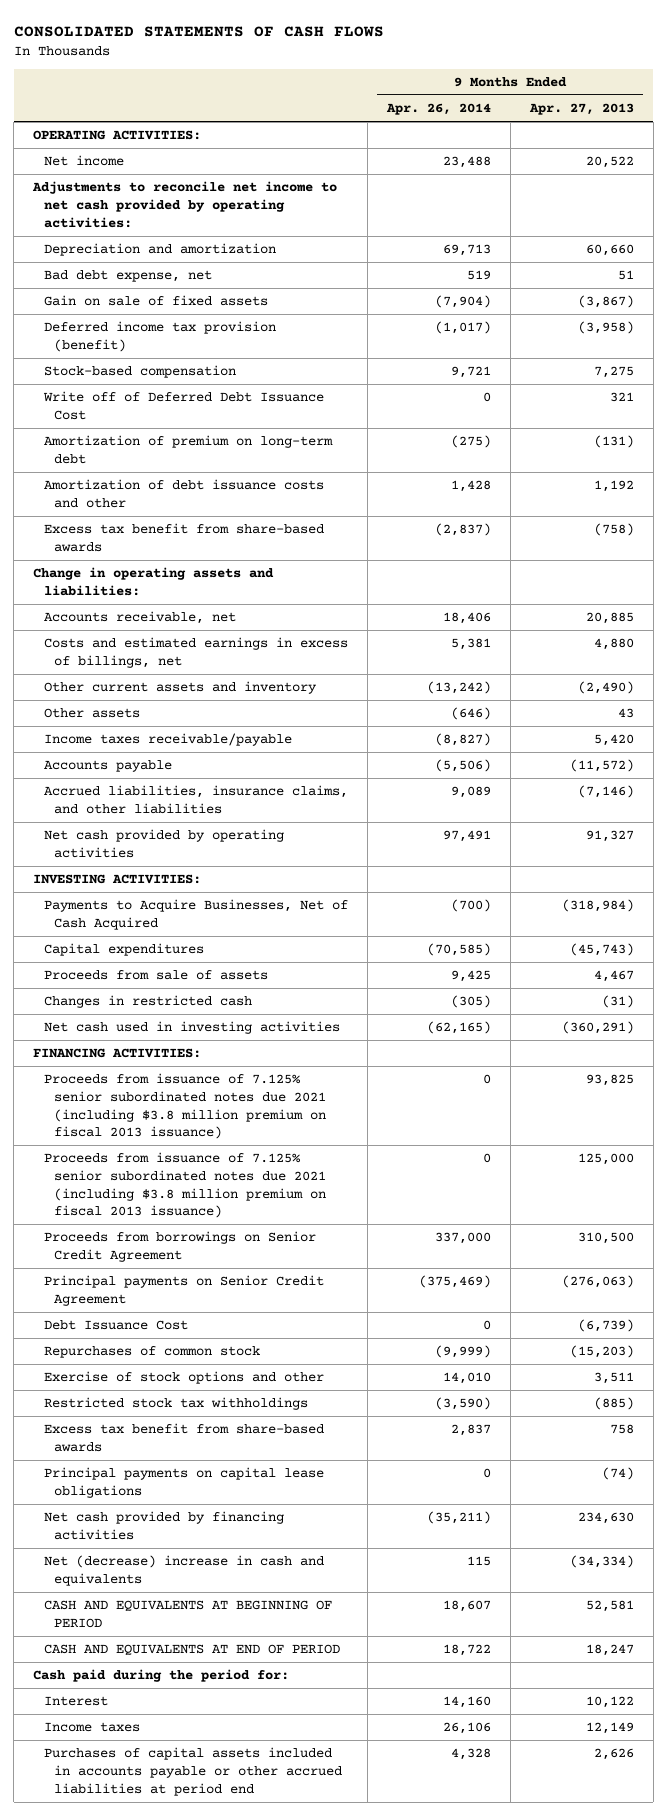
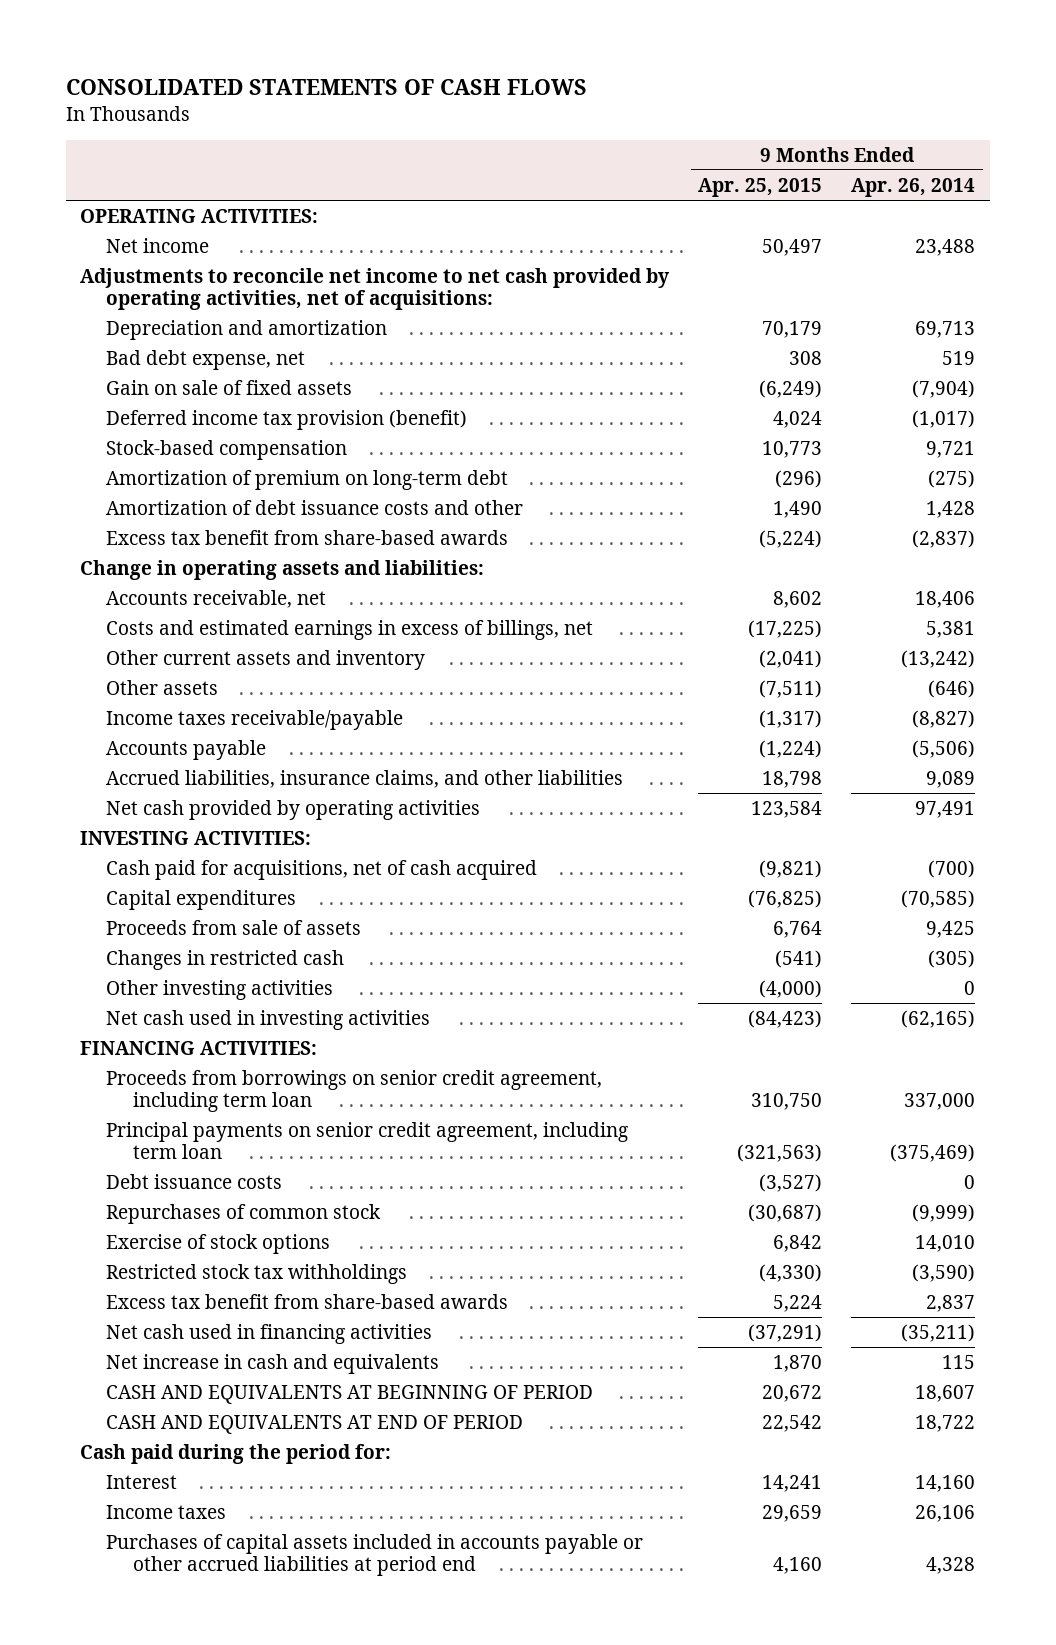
- | 9 Months Ended Apr. 26, 2014 | 9 Months Ended Apr. 27, 2013
+ | 9 Months Ended Apr. 25, 2015 | 9 Months Ended Apr. 26, 2014
- Adjustments to reconcile net income to net cash provided by operating activities:
+ Adjustments to reconcile net income to net cash provided by operating activities, net of acquisitions:
- Write off of Deferred Debt Issuance Cost | 0 | 321
- Payments to Acquire Businesses, Net of Cash Acquired | (700) | (318,984)
+ Cash paid for acquisitions, net of cash acquired | (9,821) | (700)
+ Other investing activities | (4,000) | 0
- Proceeds from issuance of 7.125% senior subordinated notes due 2021 (including $3.8 million premium on fiscal 2013 issuance) | 0 | 93,825
- Proceeds from issuance of 7.125% senior subordinated notes due 2021 (including $3.8 million premium on fiscal 2013 issuance) | 0 | 125,000
- Proceeds from borrowings on Senior Credit Agreement | 337,000 | 310,500
- Principal payments on Senior Credit Agreement | (375,469) | (276,063)
- Debt Issuance Cost | 0 | (6,739)
+ Proceeds from borrowings on senior credit agreement, including term loan | 310,750 | 337,000
+ Principal payments on senior credit agreement, including term loan | (321,563) | (375,469)
+ Debt issuance costs | (3,527) | 0
- Exercise of stock options and other | 14,010 | 3,511
+ Exercise of stock options | 6,842 | 14,010
- Principal payments on capital lease obligations | 0 | (74)
- Net cash provided by financing activities | (35,211) | 234,630
- Net (decrease) increase in cash and equivalents | 115 | (34,334)
+ Net cash used in financing activities | (37,291) | (35,211)
+ Net increase in cash and equivalents | 1,870 | 115

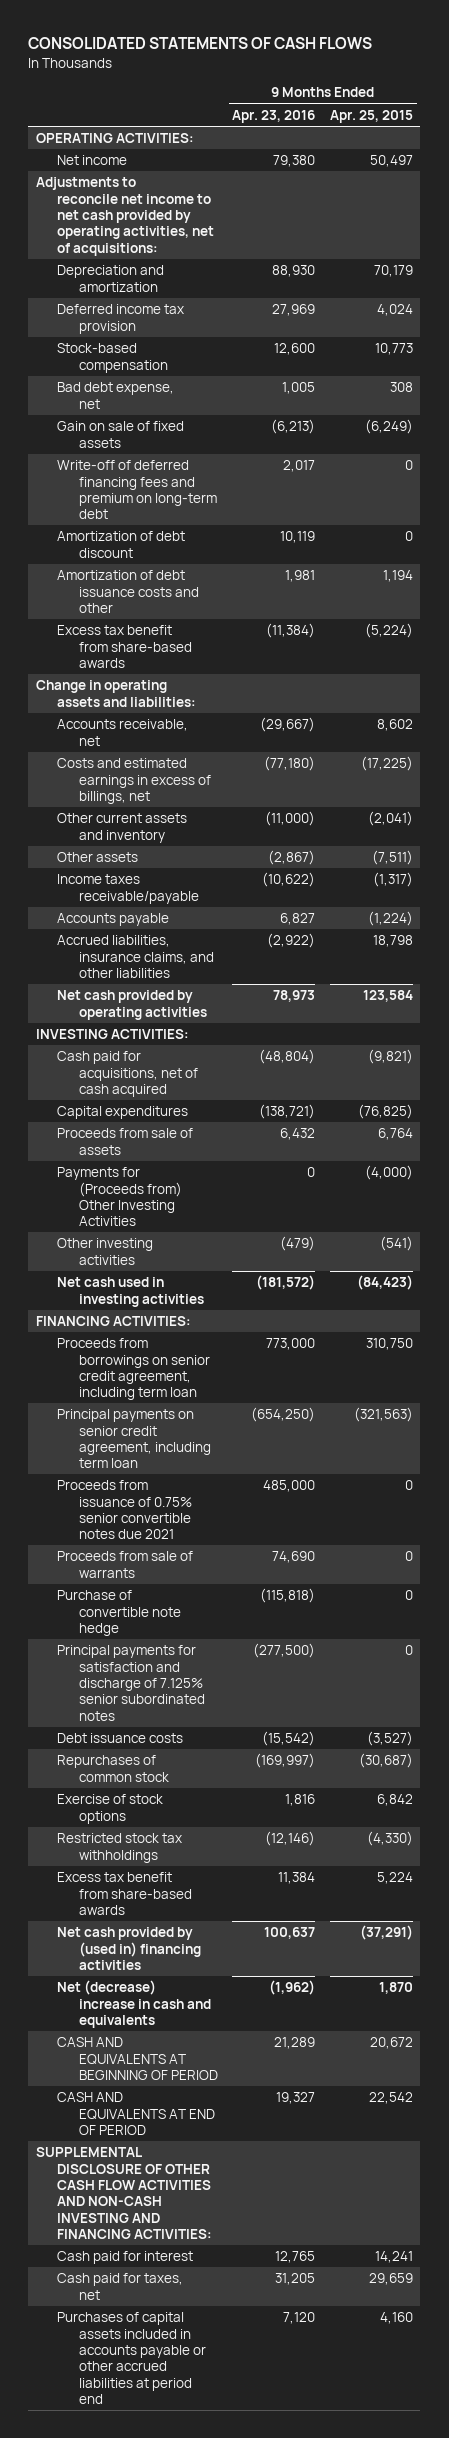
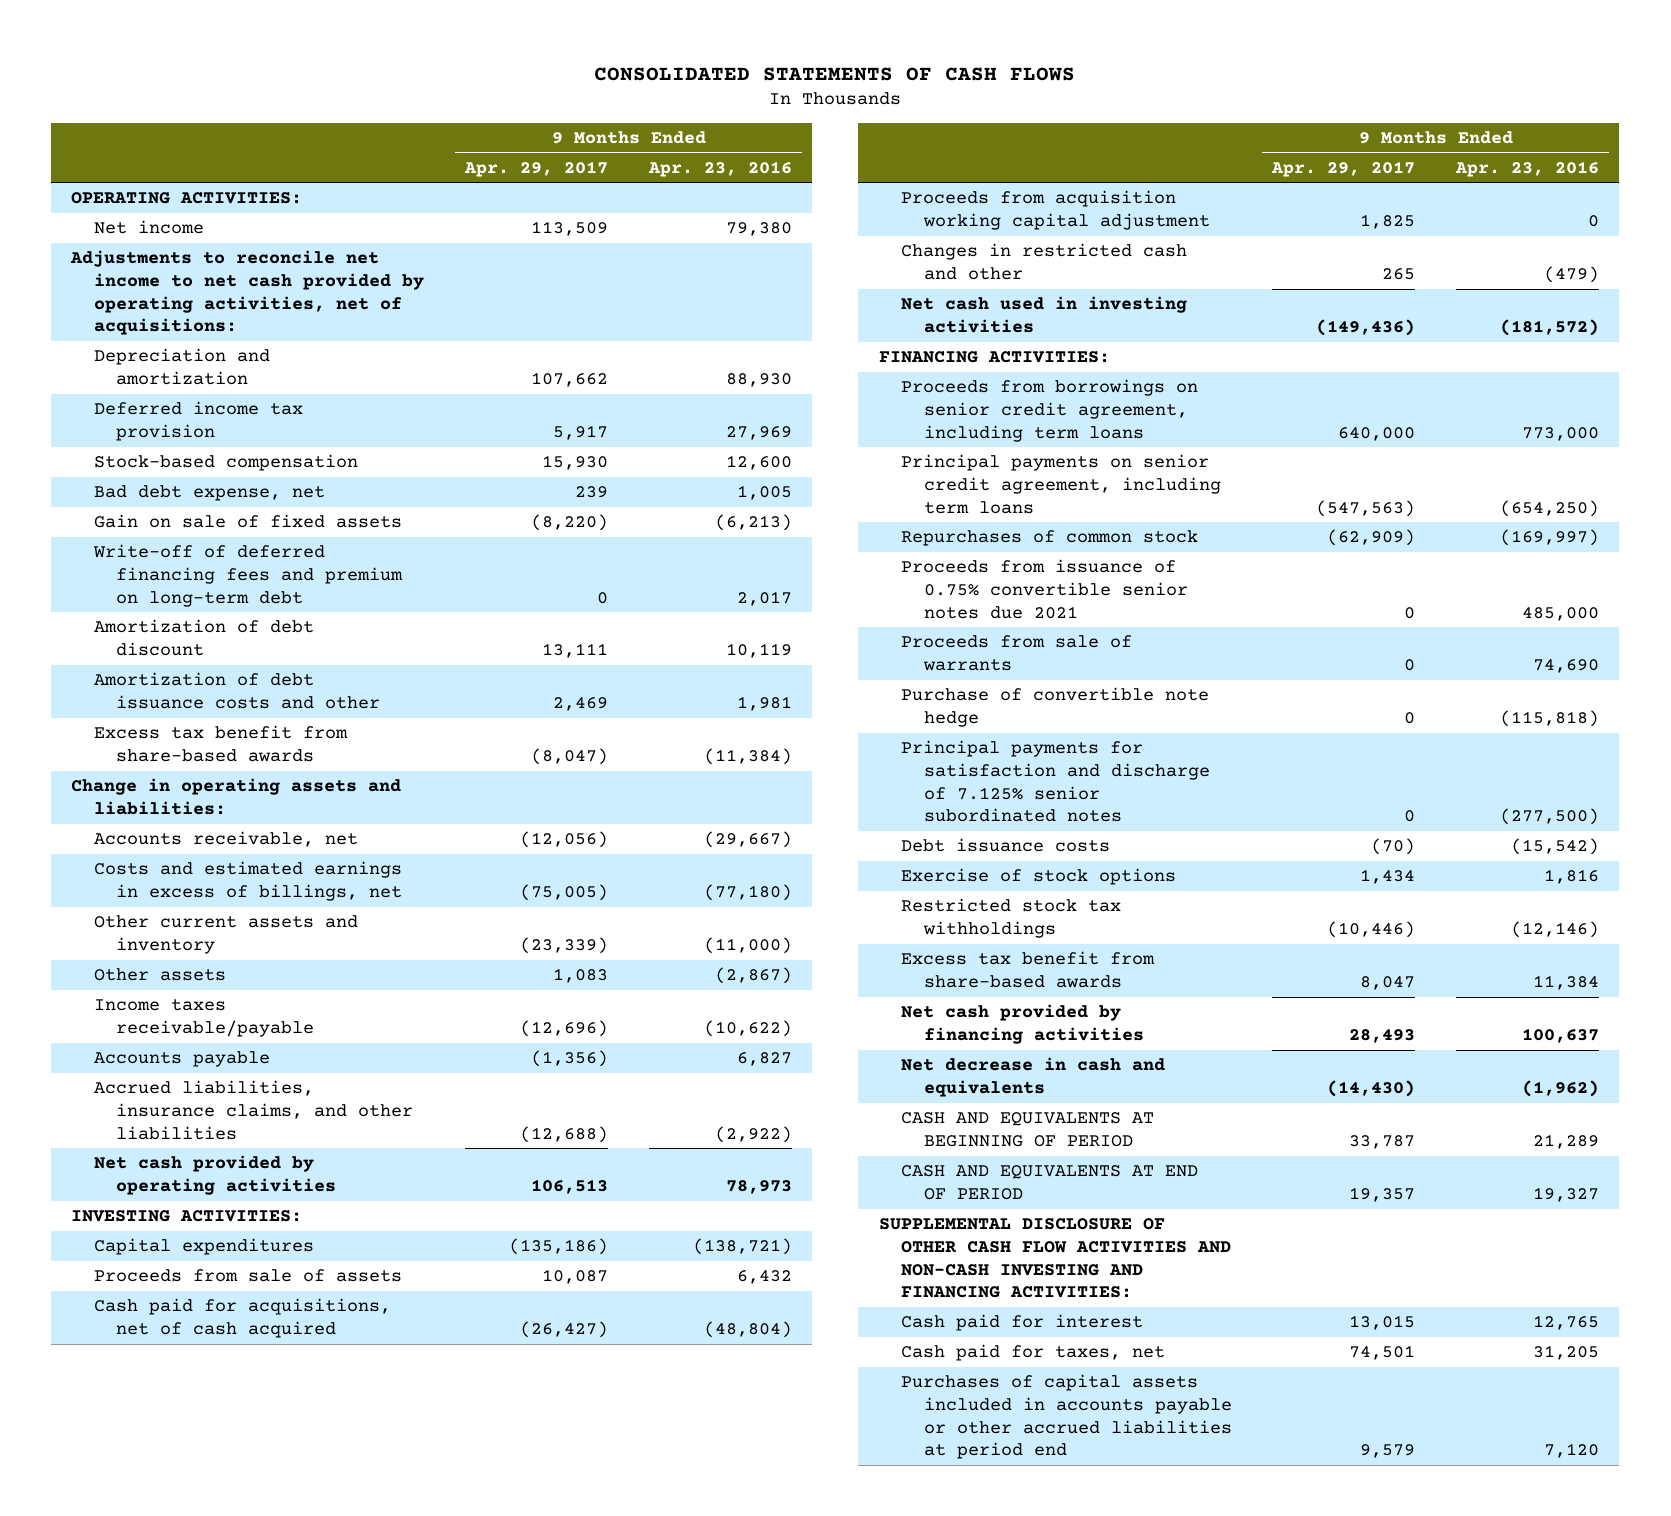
- | 9 Months Ended Apr. 23, 2016 | 9 Months Ended Apr. 25, 2015
+ | 9 Months Ended Apr. 29, 2017 | 9 Months Ended Apr. 23, 2016
- Payments for (Proceeds from) Other Investing Activities | 0 | (4,000)
- Other investing activities | (479) | (541)
moved down: Cash paid for acquisitions, net of cash acquired | (26,427) | (48,804)
+ Proceeds from acquisition working capital adjustment | 1,825 | 0
+ Changes in restricted cash and other | 265 | (479)
- Proceeds from borrowings on senior credit agreement, including term loan | 773,000 | 310,750
- Principal payments on senior credit agreement, including term loan | (654,250) | (321,563)
- Proceeds from issuance of 0.75% senior convertible notes due 2021 | 485,000 | 0
+ Proceeds from borrowings on senior credit agreement, including term loans | 640,000 | 773,000
+ Principal payments on senior credit agreement, including term loans | (547,563) | (654,250)
moved up: Repurchases of common stock | (62,909) | (169,997)
+ Proceeds from issuance of 0.75% convertible senior notes due 2021 | 0 | 485,000
- Net cash provided by (used in) financing activities | 100,637 | (37,291)
- Net (decrease) increase in cash and equivalents | (1,962) | 1,870
+ Net cash provided by financing activities | 28,493 | 100,637
+ Net decrease in cash and equivalents | (14,430) | (1,962)

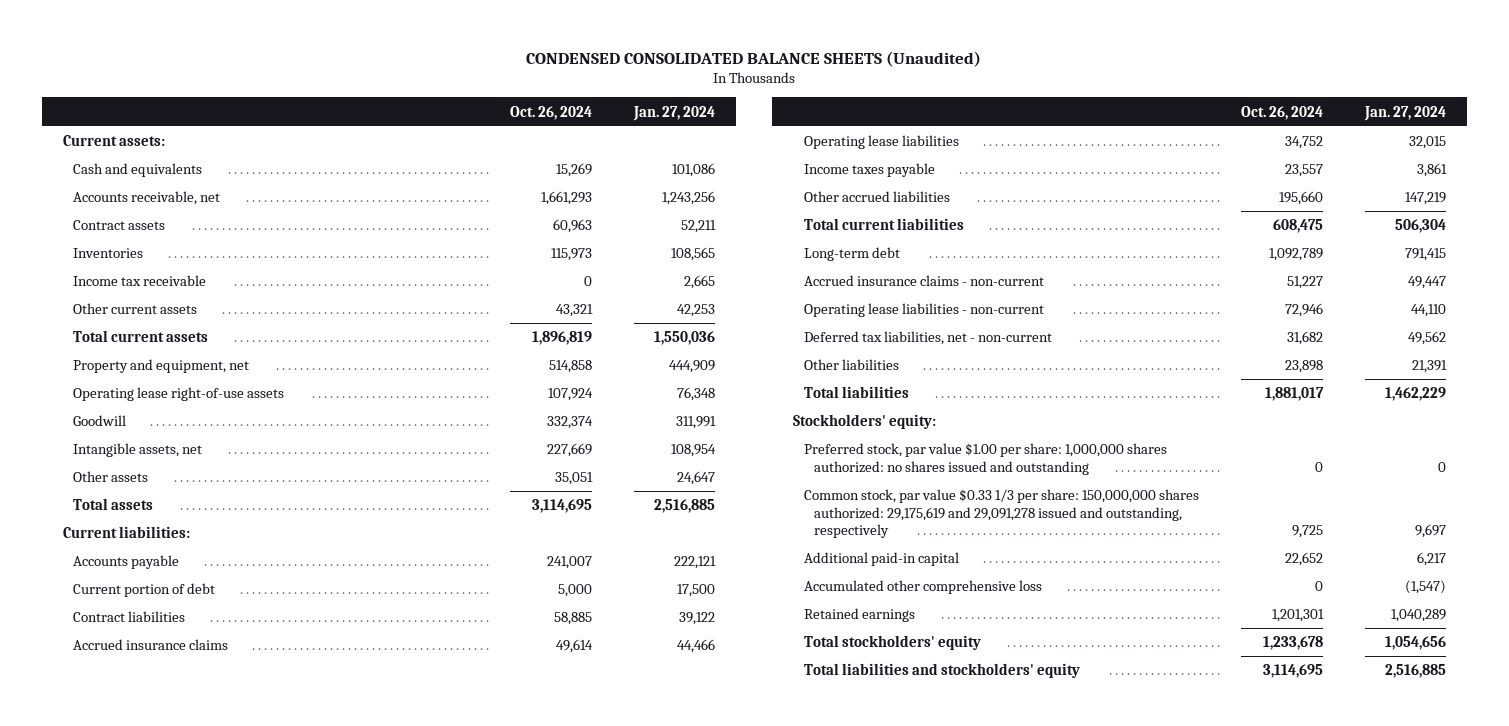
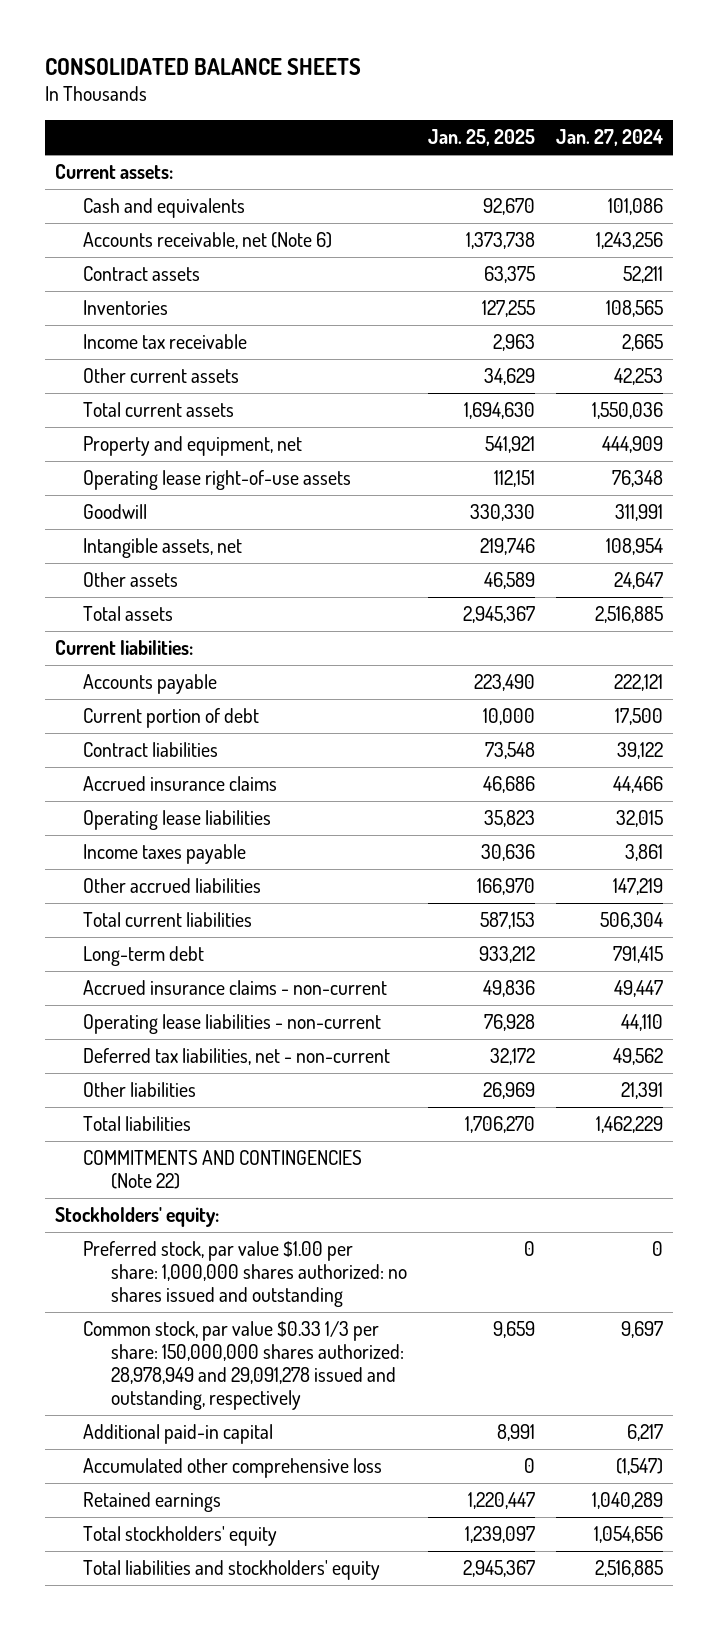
- CONDENSED CONSOLIDATED BALANCE SHEETS (Unaudited)
+ CONSOLIDATED BALANCE SHEETS
- | Oct. 26, 2024 | Jan. 27, 2024
+ | Jan. 25, 2025 | Jan. 27, 2024
- Accounts receivable, net | 1,661,293 | 1,243,256
+ Accounts receivable, net (Note 6) | 1,373,738 | 1,243,256
+ COMMITMENTS AND CONTINGENCIES (Note 22)
- Common stock, par value $0.33 1/3 per share: 150,000,000 shares authorized: 29,175,619 and 29,091,278 issued and outstanding, respectively | 9,725 | 9,697
+ Common stock, par value $0.33 1/3 per share: 150,000,000 shares authorized: 28,978,949 and 29,091,278 issued and outstanding, respectively | 9,659 | 9,697

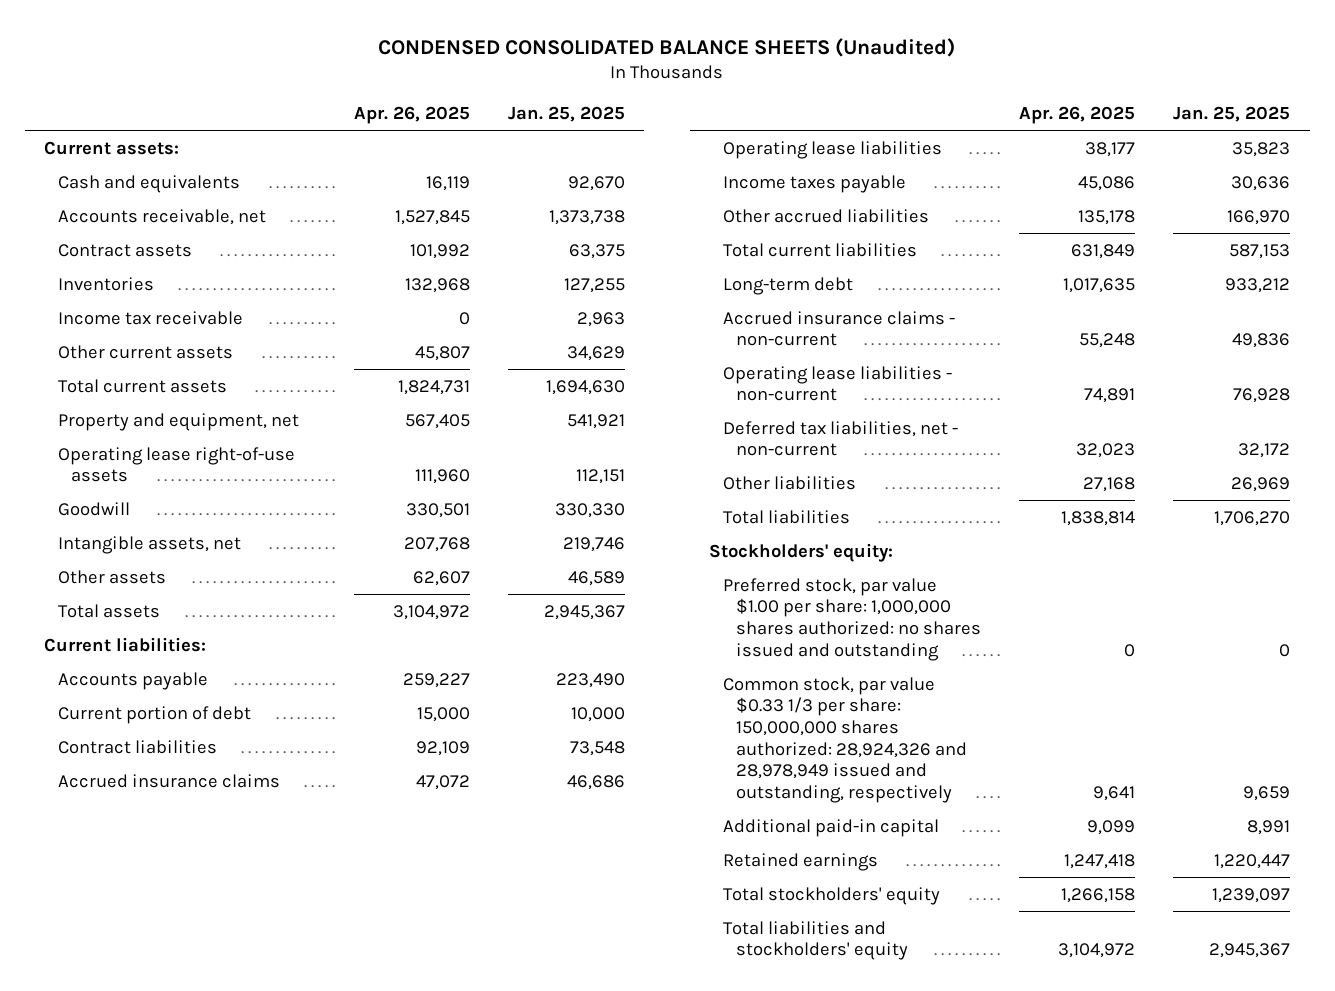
- CONSOLIDATED BALANCE SHEETS
+ CONDENSED CONSOLIDATED BALANCE SHEETS (Unaudited)
- | Jan. 25, 2025 | Jan. 27, 2024
+ | Apr. 26, 2025 | Jan. 25, 2025
- Accounts receivable, net (Note 6) | 1,373,738 | 1,243,256
+ Accounts receivable, net | 1,527,845 | 1,373,738
- COMMITMENTS AND CONTINGENCIES (Note 22)
- Common stock, par value $0.33 1/3 per share: 150,000,000 shares authorized: 28,978,949 and 29,091,278 issued and outstanding, respectively | 9,659 | 9,697
+ Common stock, par value $0.33 1/3 per share: 150,000,000 shares authorized: 28,924,326 and 28,978,949 issued and outstanding, respectively | 9,641 | 9,659
- Accumulated other comprehensive loss | 0 | (1,547)

